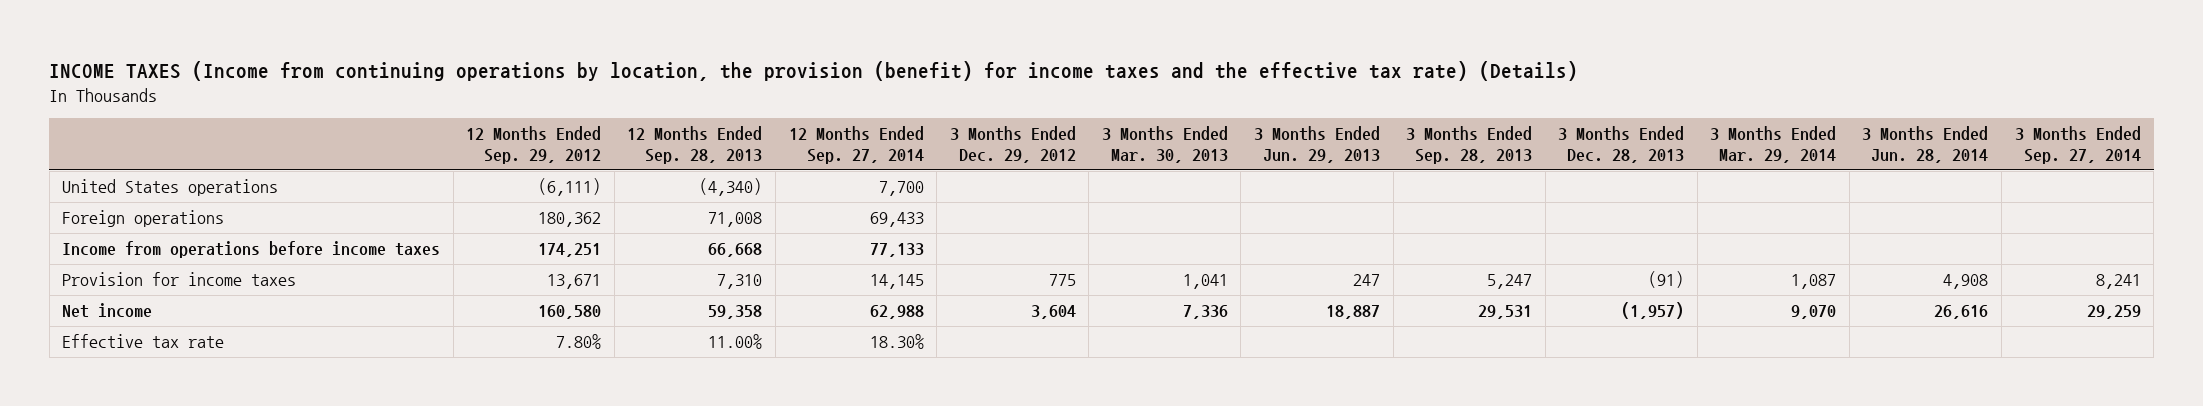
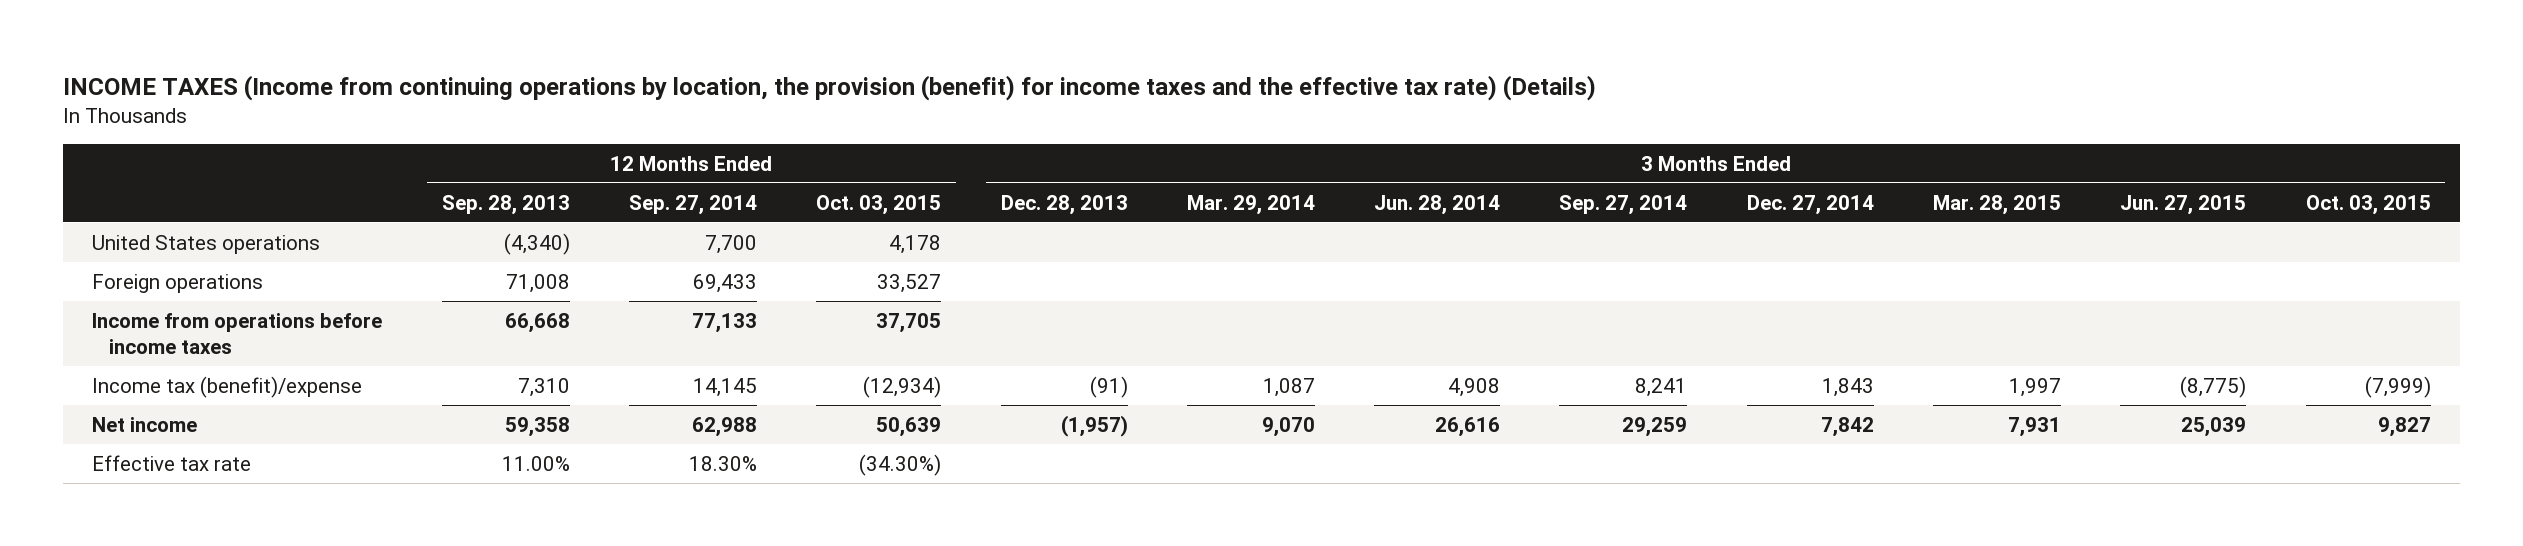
- | 12 Months Ended Sep. 29, 2012 | 12 Months Ended Sep. 28, 2013 | 12 Months Ended Sep. 27, 2014 | 3 Months Ended Dec. 29, 2012 | 3 Months Ended Mar. 30, 2013 | 3 Months Ended Jun. 29, 2013 | 3 Months Ended Sep. 28, 2013 | 3 Months Ended Dec. 28, 2013 | 3 Months Ended Mar. 29, 2014 | 3 Months Ended Jun. 28, 2014 | 3 Months Ended Sep. 27, 2014
+ | 12 Months Ended Sep. 28, 2013 | 12 Months Ended Sep. 27, 2014 | 12 Months Ended Oct. 03, 2015 | 3 Months Ended Dec. 28, 2013 | 3 Months Ended Mar. 29, 2014 | 3 Months Ended Jun. 28, 2014 | 3 Months Ended Sep. 27, 2014 | 3 Months Ended Dec. 27, 2014 | 3 Months Ended Mar. 28, 2015 | 3 Months Ended Jun. 27, 2015 | 3 Months Ended Oct. 03, 2015
- Provision for income taxes | 13,671 | 7,310 | 14,145 | 775 | 1,041 | 247 | 5,247 | (91) | 1,087 | 4,908 | 8,241
+ Income tax (benefit)/expense | 7,310 | 14,145 | (12,934) | (91) | 1,087 | 4,908 | 8,241 | 1,843 | 1,997 | (8,775) | (7,999)

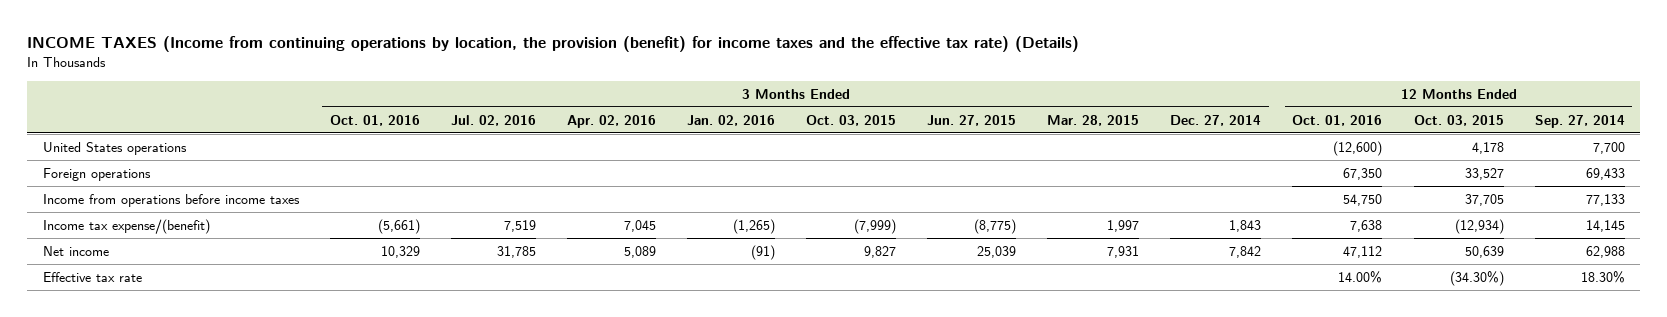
- | 12 Months Ended Sep. 28, 2013 | 12 Months Ended Sep. 27, 2014 | 12 Months Ended Oct. 03, 2015 | 3 Months Ended Dec. 28, 2013 | 3 Months Ended Mar. 29, 2014 | 3 Months Ended Jun. 28, 2014 | 3 Months Ended Sep. 27, 2014 | 3 Months Ended Dec. 27, 2014 | 3 Months Ended Mar. 28, 2015 | 3 Months Ended Jun. 27, 2015 | 3 Months Ended Oct. 03, 2015
+ | 3 Months Ended Oct. 01, 2016 | 3 Months Ended Jul. 02, 2016 | 3 Months Ended Apr. 02, 2016 | 3 Months Ended Jan. 02, 2016 | 3 Months Ended Oct. 03, 2015 | 3 Months Ended Jun. 27, 2015 | 3 Months Ended Mar. 28, 2015 | 3 Months Ended Dec. 27, 2014 | 12 Months Ended Oct. 01, 2016 | 12 Months Ended Oct. 03, 2015 | 12 Months Ended Sep. 27, 2014
- Income tax (benefit)/expense | 7,310 | 14,145 | (12,934) | (91) | 1,087 | 4,908 | 8,241 | 1,843 | 1,997 | (8,775) | (7,999)
+ Income tax expense/(benefit) | (5,661) | 7,519 | 7,045 | (1,265) | (7,999) | (8,775) | 1,997 | 1,843 | 7,638 | (12,934) | 14,145

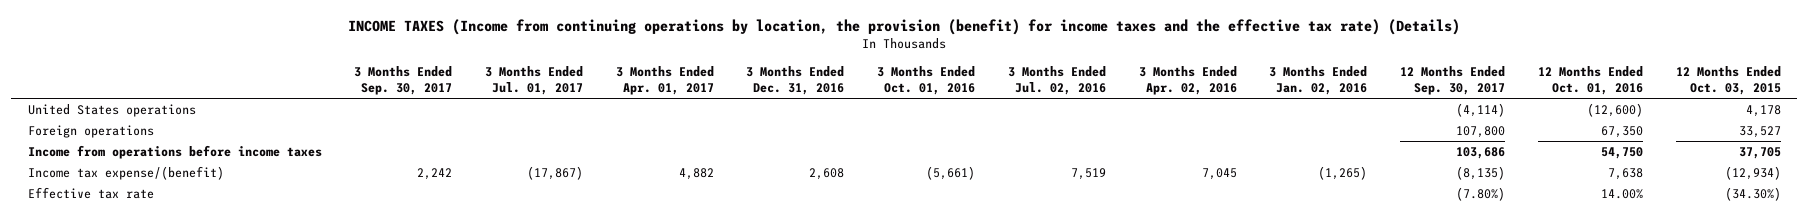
- | 3 Months Ended Oct. 01, 2016 | 3 Months Ended Jul. 02, 2016 | 3 Months Ended Apr. 02, 2016 | 3 Months Ended Jan. 02, 2016 | 3 Months Ended Oct. 03, 2015 | 3 Months Ended Jun. 27, 2015 | 3 Months Ended Mar. 28, 2015 | 3 Months Ended Dec. 27, 2014 | 12 Months Ended Oct. 01, 2016 | 12 Months Ended Oct. 03, 2015 | 12 Months Ended Sep. 27, 2014
+ | 3 Months Ended Sep. 30, 2017 | 3 Months Ended Jul. 01, 2017 | 3 Months Ended Apr. 01, 2017 | 3 Months Ended Dec. 31, 2016 | 3 Months Ended Oct. 01, 2016 | 3 Months Ended Jul. 02, 2016 | 3 Months Ended Apr. 02, 2016 | 3 Months Ended Jan. 02, 2016 | 12 Months Ended Sep. 30, 2017 | 12 Months Ended Oct. 01, 2016 | 12 Months Ended Oct. 03, 2015
- Net income | 10,329 | 31,785 | 5,089 | (91) | 9,827 | 25,039 | 7,931 | 7,842 | 47,112 | 50,639 | 62,988

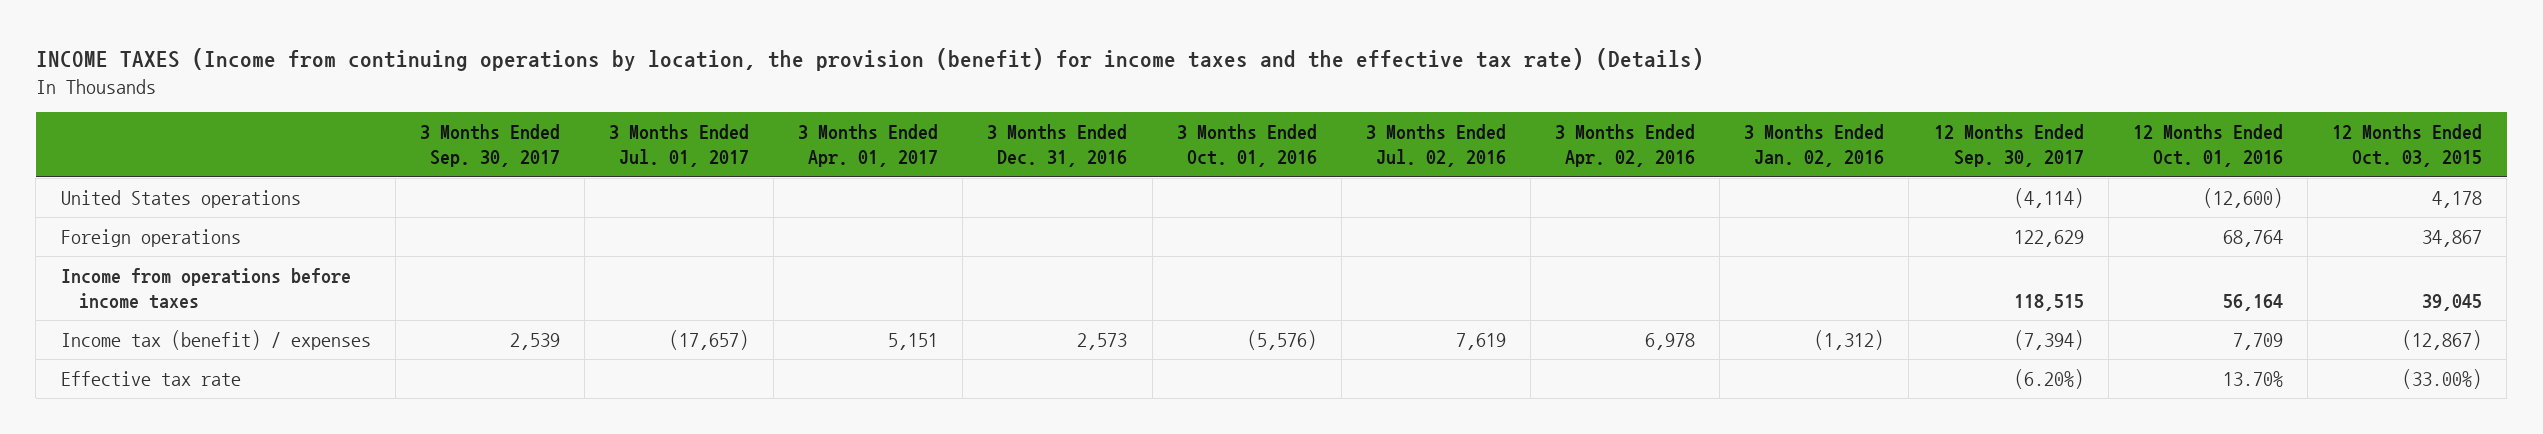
- Foreign operations | | | | | | | | | 107,800 | 67,350 | 33,527
- Income from operations before income taxes | | | | | | | | | 103,686 | 54,750 | 37,705
- Income tax expense/(benefit) | 2,242 | (17,867) | 4,882 | 2,608 | (5,661) | 7,519 | 7,045 | (1,265) | (8,135) | 7,638 | (12,934)
- Effective tax rate | | | | | | | | | (7.80%) | 14.00% | (34.30%)
+ Foreign operations | | | | | | | | | 122,629 | 68,764 | 34,867
+ Income from operations before income taxes | | | | | | | | | 118,515 | 56,164 | 39,045
+ Income tax (benefit) / expenses | 2,539 | (17,657) | 5,151 | 2,573 | (5,576) | 7,619 | 6,978 | (1,312) | (7,394) | 7,709 | (12,867)
+ Effective tax rate | | | | | | | | | (6.20%) | 13.70% | (33.00%)

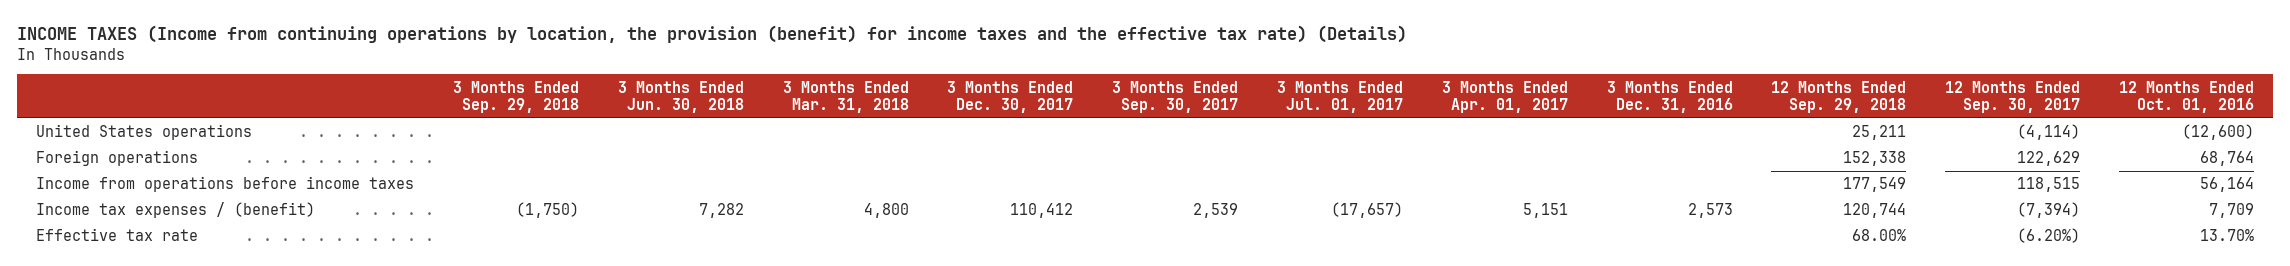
- | 3 Months Ended Sep. 30, 2017 | 3 Months Ended Jul. 01, 2017 | 3 Months Ended Apr. 01, 2017 | 3 Months Ended Dec. 31, 2016 | 3 Months Ended Oct. 01, 2016 | 3 Months Ended Jul. 02, 2016 | 3 Months Ended Apr. 02, 2016 | 3 Months Ended Jan. 02, 2016 | 12 Months Ended Sep. 30, 2017 | 12 Months Ended Oct. 01, 2016 | 12 Months Ended Oct. 03, 2015
+ | 3 Months Ended Sep. 29, 2018 | 3 Months Ended Jun. 30, 2018 | 3 Months Ended Mar. 31, 2018 | 3 Months Ended Dec. 30, 2017 | 3 Months Ended Sep. 30, 2017 | 3 Months Ended Jul. 01, 2017 | 3 Months Ended Apr. 01, 2017 | 3 Months Ended Dec. 31, 2016 | 12 Months Ended Sep. 29, 2018 | 12 Months Ended Sep. 30, 2017 | 12 Months Ended Oct. 01, 2016
- Income tax (benefit) / expenses | 2,539 | (17,657) | 5,151 | 2,573 | (5,576) | 7,619 | 6,978 | (1,312) | (7,394) | 7,709 | (12,867)
+ Income tax expenses / (benefit) | (1,750) | 7,282 | 4,800 | 110,412 | 2,539 | (17,657) | 5,151 | 2,573 | 120,744 | (7,394) | 7,709

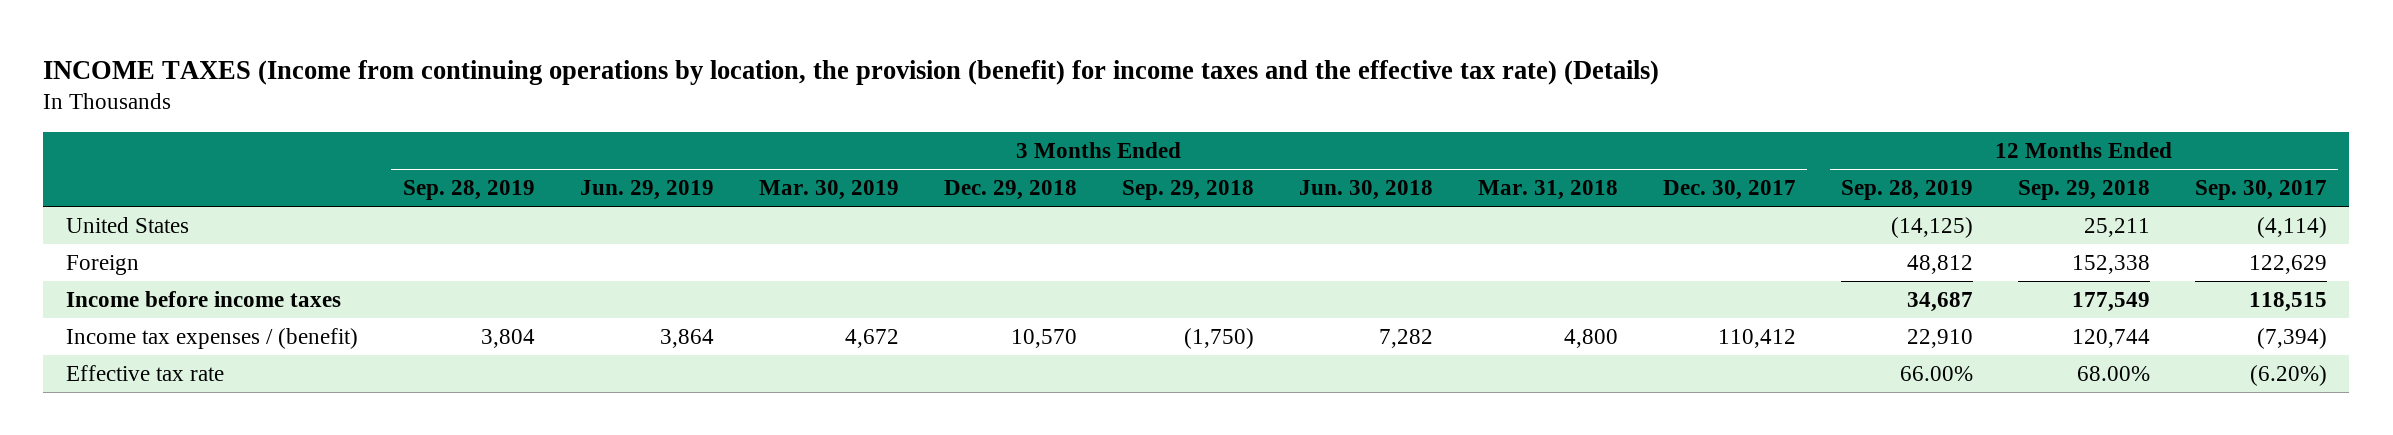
- | 3 Months Ended Sep. 29, 2018 | 3 Months Ended Jun. 30, 2018 | 3 Months Ended Mar. 31, 2018 | 3 Months Ended Dec. 30, 2017 | 3 Months Ended Sep. 30, 2017 | 3 Months Ended Jul. 01, 2017 | 3 Months Ended Apr. 01, 2017 | 3 Months Ended Dec. 31, 2016 | 12 Months Ended Sep. 29, 2018 | 12 Months Ended Sep. 30, 2017 | 12 Months Ended Oct. 01, 2016
+ | 3 Months Ended Sep. 28, 2019 | 3 Months Ended Jun. 29, 2019 | 3 Months Ended Mar. 30, 2019 | 3 Months Ended Dec. 29, 2018 | 3 Months Ended Sep. 29, 2018 | 3 Months Ended Jun. 30, 2018 | 3 Months Ended Mar. 31, 2018 | 3 Months Ended Dec. 30, 2017 | 12 Months Ended Sep. 28, 2019 | 12 Months Ended Sep. 29, 2018 | 12 Months Ended Sep. 30, 2017
- United States operations | | | | | | | | | 25,211 | (4,114) | (12,600)
- Foreign operations | | | | | | | | | 152,338 | 122,629 | 68,764
- Income from operations before income taxes | | | | | | | | | 177,549 | 118,515 | 56,164
+ United States | | | | | | | | | (14,125) | 25,211 | (4,114)
+ Foreign | | | | | | | | | 48,812 | 152,338 | 122,629
+ Income before income taxes | | | | | | | | | 34,687 | 177,549 | 118,515

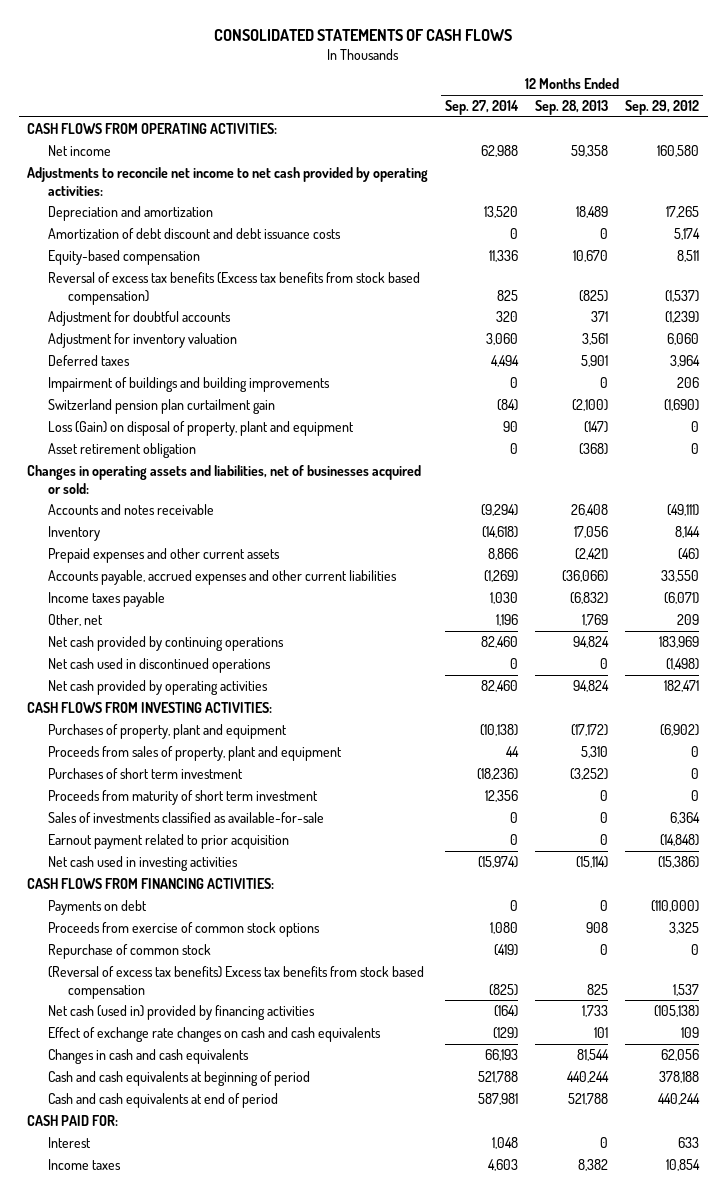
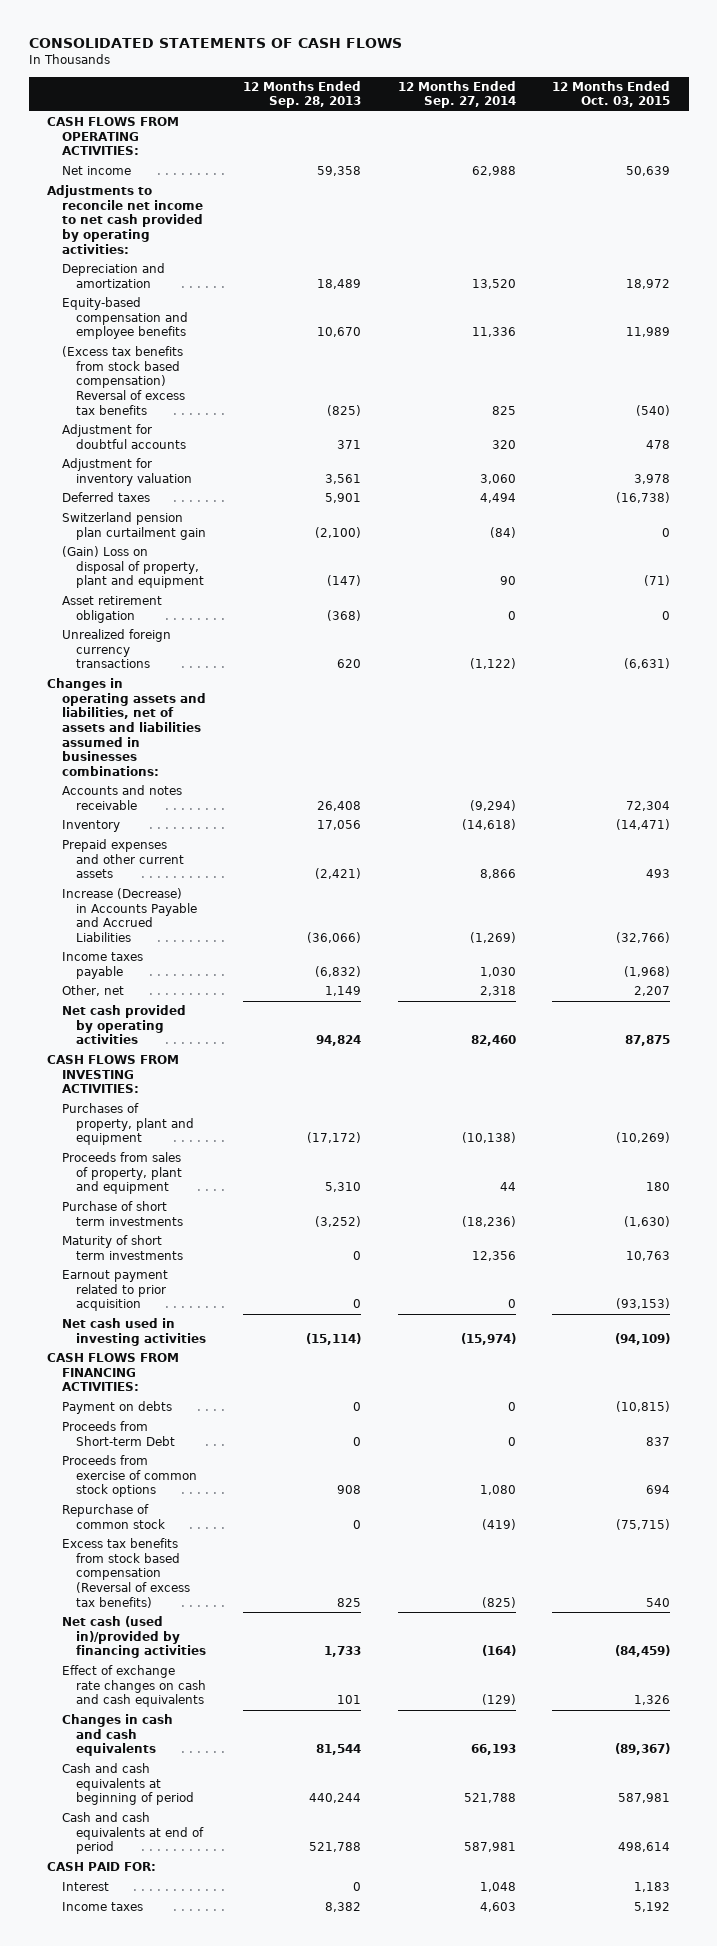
- | 12 Months Ended Sep. 27, 2014 | 12 Months Ended Sep. 28, 2013 | 12 Months Ended Sep. 29, 2012
+ | 12 Months Ended Sep. 28, 2013 | 12 Months Ended Sep. 27, 2014 | 12 Months Ended Oct. 03, 2015
- Amortization of debt discount and debt issuance costs | 0 | 0 | 5,174
- Equity-based compensation | 11,336 | 10,670 | 8,511
- Reversal of excess tax benefits (Excess tax benefits from stock based compensation) | 825 | (825) | (1,537)
+ Equity-based compensation and employee benefits | 10,670 | 11,336 | 11,989
+ (Excess tax benefits from stock based compensation) Reversal of excess tax benefits | (825) | 825 | (540)
- Impairment of buildings and building improvements | 0 | 0 | 206
- Loss (Gain) on disposal of property, plant and equipment | 90 | (147) | 0
+ (Gain) Loss on disposal of property, plant and equipment | (147) | 90 | (71)
- Changes in operating assets and liabilities, net of businesses acquired or sold:
+ Unrealized foreign currency transactions | 620 | (1,122) | (6,631)
+ Changes in operating assets and liabilities, net of assets and liabilities assumed in businesses combinations:
- Accounts payable, accrued expenses and other current liabilities | (1,269) | (36,066) | 33,550
+ Increase (Decrease) in Accounts Payable and Accrued Liabilities | (36,066) | (1,269) | (32,766)
- Other, net | 1,196 | 1,769 | 209
- Net cash provided by continuing operations | 82,460 | 94,824 | 183,969
- Net cash used in discontinued operations | 0 | 0 | (1,498)
+ Other, net | 1,149 | 2,318 | 2,207
- Purchases of short term investment | (18,236) | (3,252) | 0
- Proceeds from maturity of short term investment | 12,356 | 0 | 0
- Sales of investments classified as available-for-sale | 0 | 0 | 6,364
+ Purchase of short term investments | (3,252) | (18,236) | (1,630)
+ Maturity of short term investments | 0 | 12,356 | 10,763
- Payments on debt | 0 | 0 | (110,000)
+ Payment on debts | 0 | 0 | (10,815)
+ Proceeds from Short-term Debt | 0 | 0 | 837
- (Reversal of excess tax benefits) Excess tax benefits from stock based compensation | (825) | 825 | 1,537
- Net cash (used in) provided by financing activities | (164) | 1,733 | (105,138)
+ Excess tax benefits from stock based compensation (Reversal of excess tax benefits) | 825 | (825) | 540
+ Net cash (used in)/provided by financing activities | 1,733 | (164) | (84,459)

